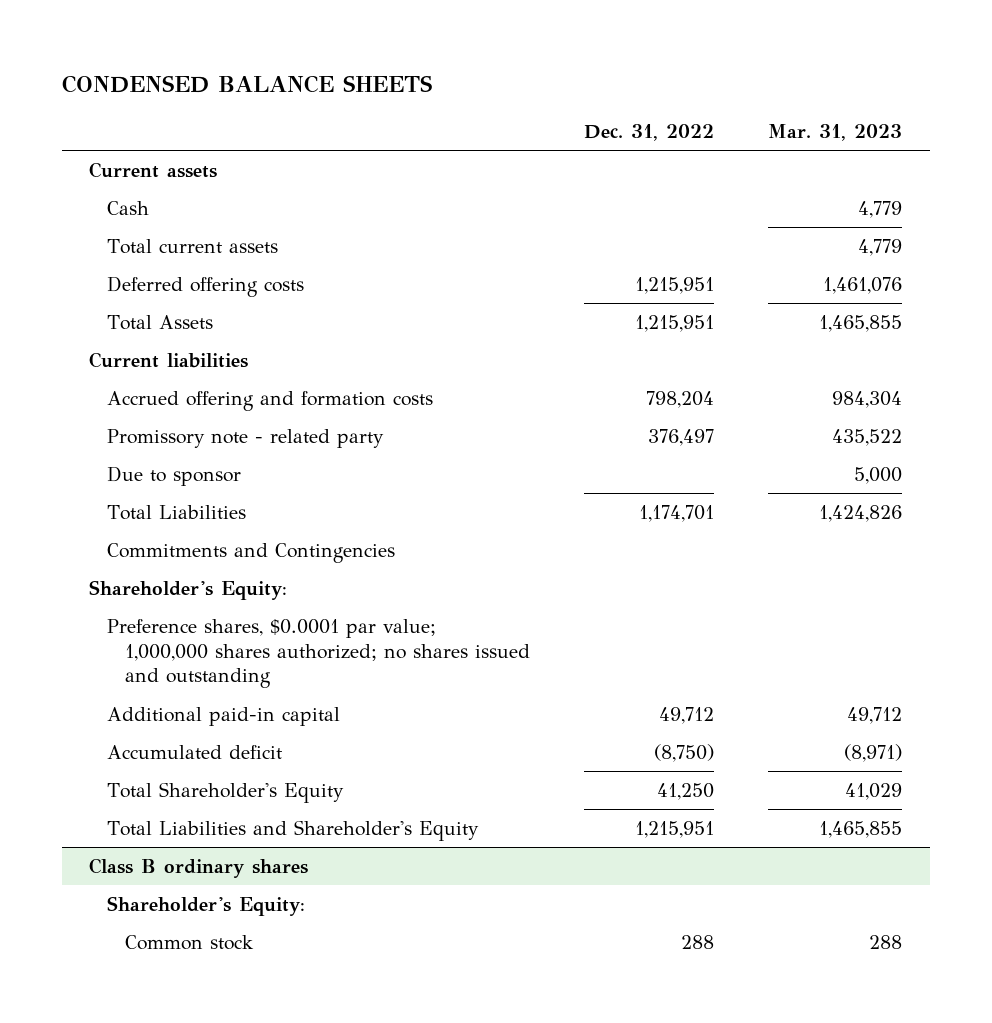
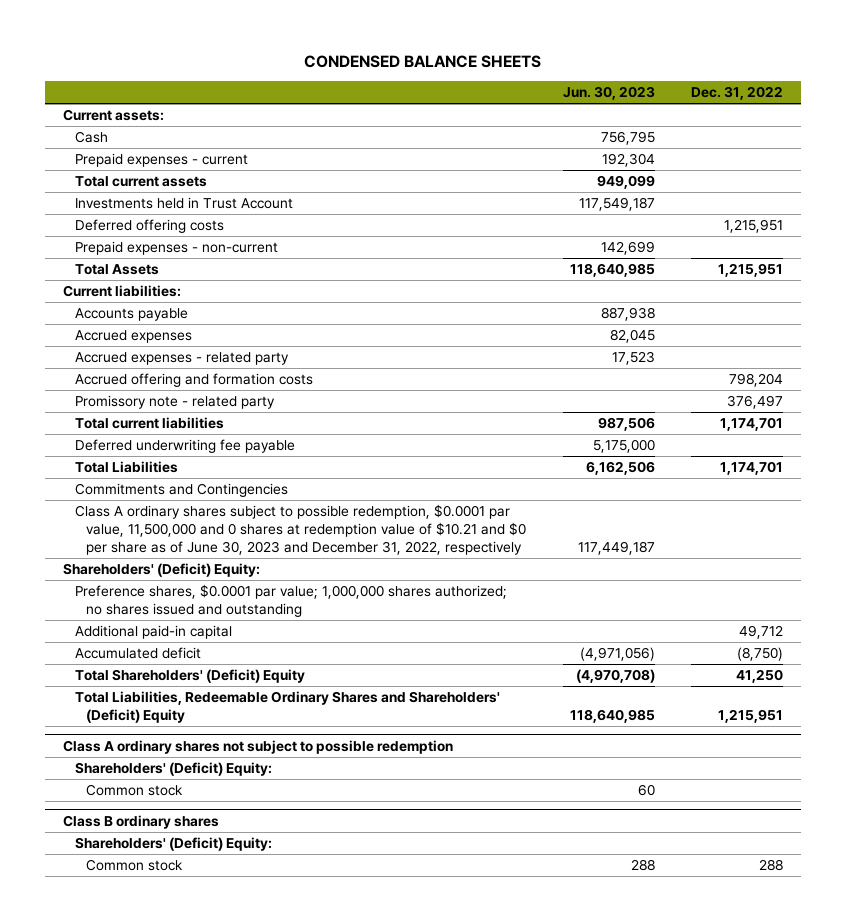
- | Dec. 31, 2022 | Mar. 31, 2023
+ | Jun. 30, 2023 | Dec. 31, 2022
- Current assets
+ Current assets:
+ Prepaid expenses - current | 192,304 |
+ Investments held in Trust Account | 117,549,187 |
+ Prepaid expenses - non-current | 142,699 |
- Current liabilities
+ Current liabilities:
+ Accounts payable | 887,938 |
+ Accrued expenses | 82,045 |
+ Accrued expenses - related party | 17,523 |
- Due to sponsor | | 5,000
+ Total current liabilities | 987,506 | 1,174,701
+ Deferred underwriting fee payable | 5,175,000 |
- Shareholder's Equity:
+ Class A ordinary shares subject to possible redemption, $0.0001 par value, 11,500,000 and 0 shares at redemption value of $10.21 and $0 per share as of June 30, 2023 and December 31, 2022, respectively | 117,449,187 |
+ Shareholders' (Deficit) Equity:
- Total Shareholder's Equity | 41,250 | 41,029
- Total Liabilities and Shareholder's Equity | 1,215,951 | 1,465,855
+ Total Shareholders' (Deficit) Equity | (4,970,708) | 41,250
+ Total Liabilities, Redeemable Ordinary Shares and Shareholders' (Deficit) Equity | 118,640,985 | 1,215,951
+ Class A ordinary shares not subject to possible redemption
+ Shareholders' (Deficit) Equity:
+ Common stock | 60 |
@ Class B ordinary shares
- Shareholder's Equity:
+ Shareholders' (Deficit) Equity:

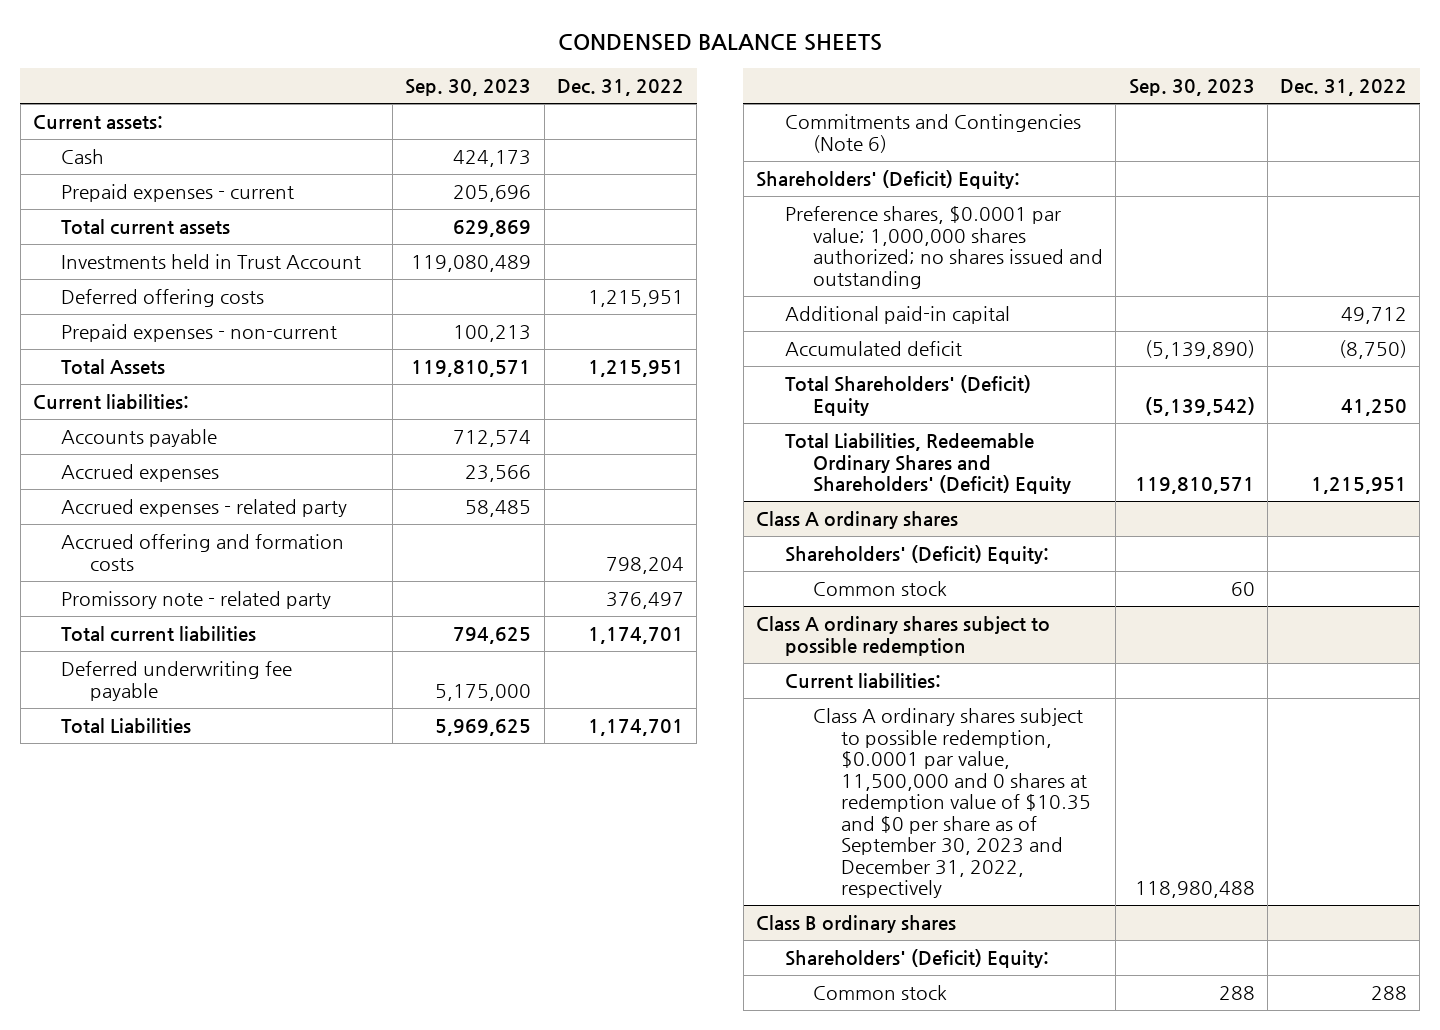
- | Jun. 30, 2023 | Dec. 31, 2022
+ | Sep. 30, 2023 | Dec. 31, 2022
- Commitments and Contingencies
- Class A ordinary shares subject to possible redemption, $0.0001 par value, 11,500,000 and 0 shares at redemption value of $10.21 and $0 per share as of June 30, 2023 and December 31, 2022, respectively | 117,449,187 |
+ Commitments and Contingencies (Note 6)
- Class A ordinary shares not subject to possible redemption
- Shareholders' (Deficit) Equity:
- Common stock | 60 |
+ Class A ordinary shares
+ Shareholders' (Deficit) Equity:
+ Common stock | 60 |
+ Class A ordinary shares subject to possible redemption
+ Current liabilities:
+ Class A ordinary shares subject to possible redemption, $0.0001 par value, 11,500,000 and 0 shares at redemption value of $10.35 and $0 per share as of September 30, 2023 and December 31, 2022, respectively | 118,980,488 |

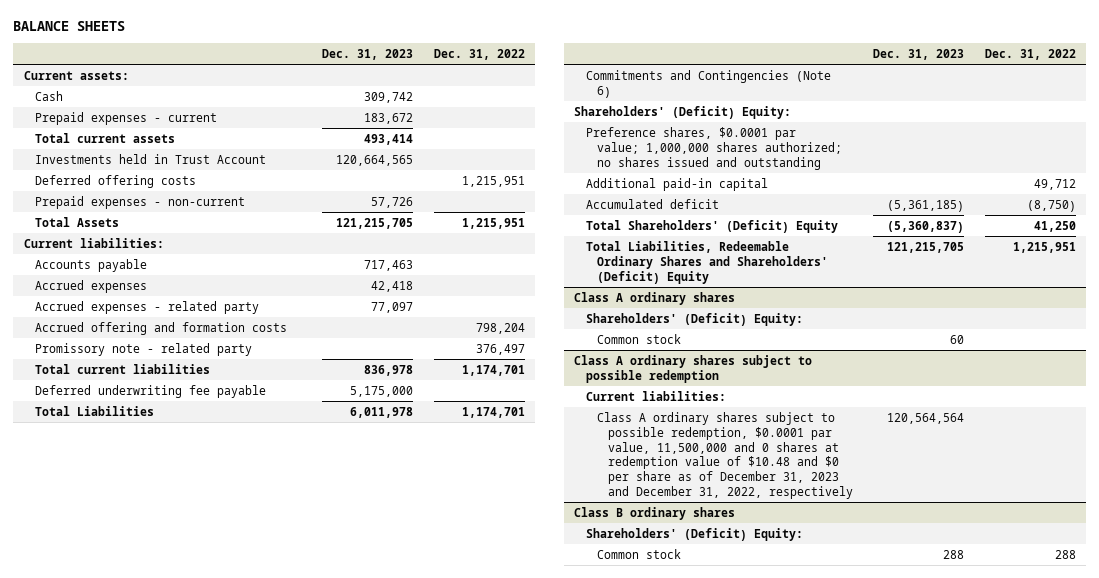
- CONDENSED BALANCE SHEETS
+ BALANCE SHEETS
- | Sep. 30, 2023 | Dec. 31, 2022
+ | Dec. 31, 2023 | Dec. 31, 2022
@ Class A ordinary shares subject to possible redemption
- Class A ordinary shares subject to possible redemption, $0.0001 par value, 11,500,000 and 0 shares at redemption value of $10.35 and $0 per share as of September 30, 2023 and December 31, 2022, respectively | 118,980,488 |
+ Class A ordinary shares subject to possible redemption, $0.0001 par value, 11,500,000 and 0 shares at redemption value of $10.48 and $0 per share as of December 31, 2023 and December 31, 2022, respectively | 120,564,564 |

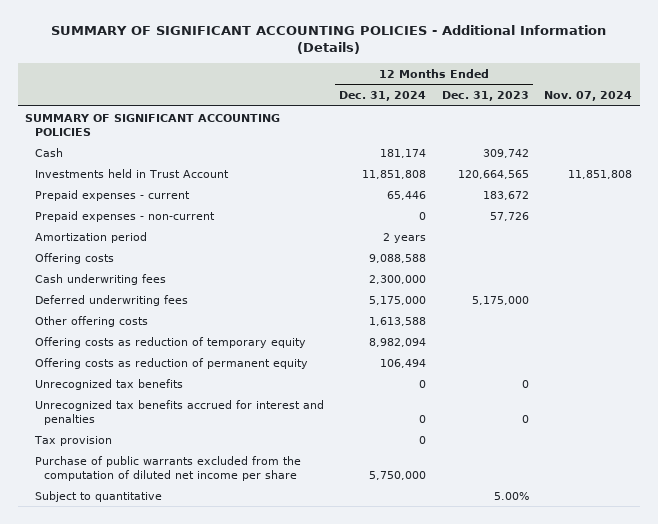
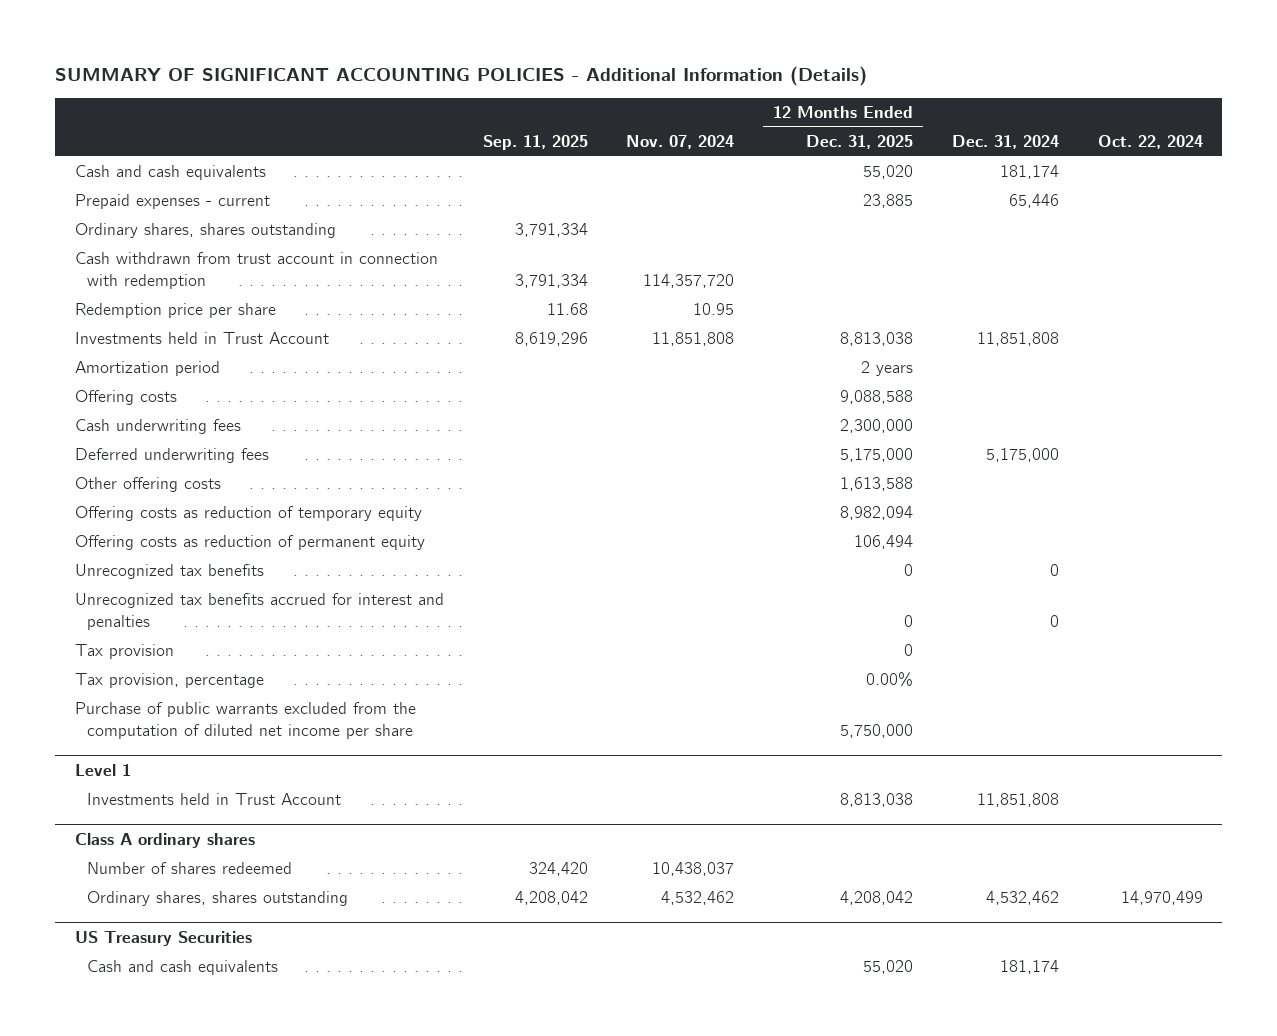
- | 12 Months Ended Dec. 31, 2024 | 12 Months Ended Dec. 31, 2023 | Nov. 07, 2024
+ | Sep. 11, 2025 | Nov. 07, 2024 | 12 Months Ended Dec. 31, 2025 | Dec. 31, 2024 | Oct. 22, 2024
- SUMMARY OF SIGNIFICANT ACCOUNTING POLICIES
- Cash | 181,174 | 309,742 |
+ Cash and cash equivalents | | | 55,020 | 181,174 |
- Prepaid expenses - non-current | 0 | 57,726 |
+ Ordinary shares, shares outstanding | 3,791,334 | | | |
+ Cash withdrawn from trust account in connection with redemption | 3,791,334 | 114,357,720 | | |
+ Redemption price per share | 11.68 | 10.95 | | |
moved down: Investments held in Trust Account | 8,619,296 | 11,851,808 | 8,813,038 | 11,851,808 |
+ Tax provision, percentage | | | 0.00% | |
- Subject to quantitative | | 5.00% |
+ Level 1
+ Investments held in Trust Account | | | 8,813,038 | 11,851,808 |
+ Class A ordinary shares
+ Number of shares redeemed | 324,420 | 10,438,037 | | |
+ Ordinary shares, shares outstanding | 4,208,042 | 4,532,462 | 4,208,042 | 4,532,462 | 14,970,499
+ US Treasury Securities
+ Cash and cash equivalents | | | 55,020 | 181,174 |

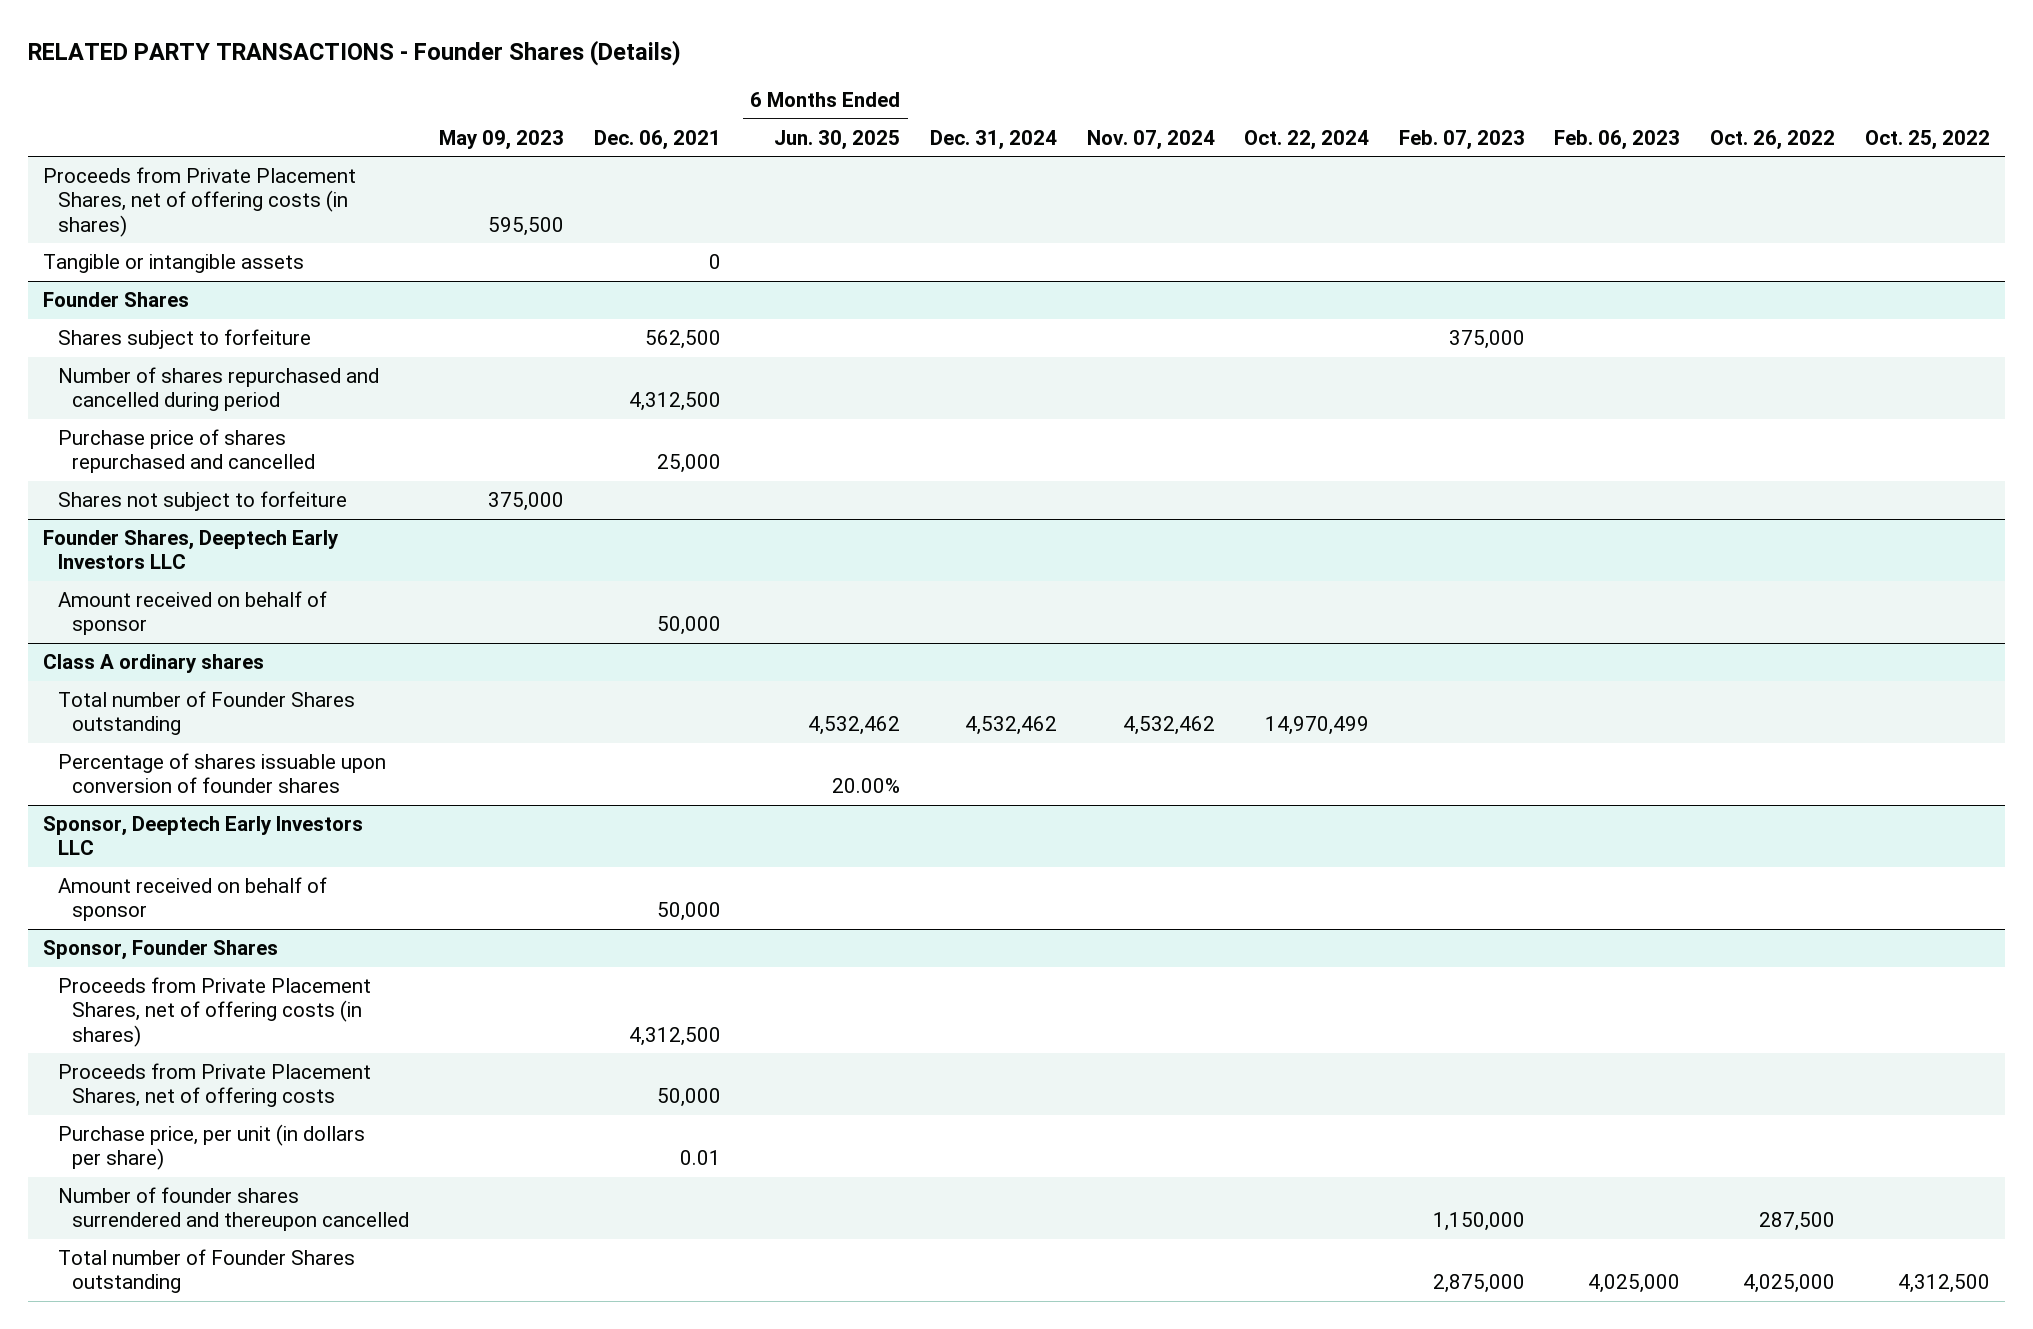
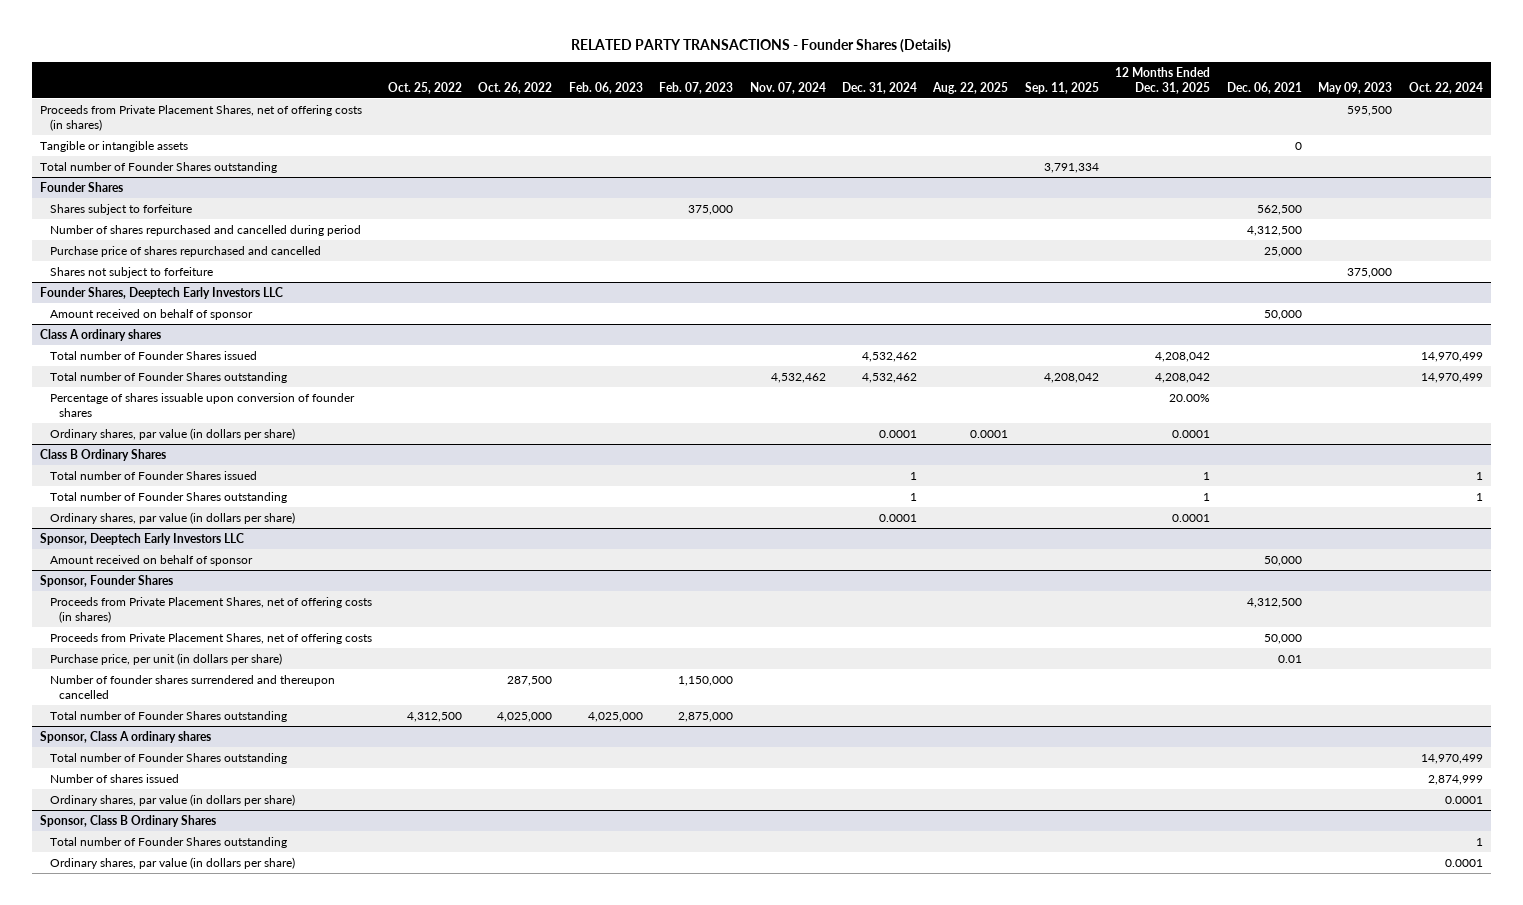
- | May 09, 2023 | Dec. 06, 2021 | 6 Months Ended Jun. 30, 2025 | Dec. 31, 2024 | Nov. 07, 2024 | Oct. 22, 2024 | Feb. 07, 2023 | Feb. 06, 2023 | Oct. 26, 2022 | Oct. 25, 2022
+ | Oct. 25, 2022 | Oct. 26, 2022 | Feb. 06, 2023 | Feb. 07, 2023 | Nov. 07, 2024 | Dec. 31, 2024 | Aug. 22, 2025 | Sep. 11, 2025 | 12 Months Ended Dec. 31, 2025 | Dec. 06, 2021 | May 09, 2023 | Oct. 22, 2024
+ Total number of Founder Shares outstanding | | | | | | | | 3,791,334 | | | |
@ Class A ordinary shares
+ Total number of Founder Shares issued | | | | | | 4,532,462 | | | 4,208,042 | | | 14,970,499
+ Ordinary shares, par value (in dollars per share) | | | | | | 0.0001 | 0.0001 | | 0.0001 | | |
+ Class B Ordinary Shares
+ Total number of Founder Shares issued | | | | | | 1 | | | 1 | | | 1
+ Total number of Founder Shares outstanding | | | | | | 1 | | | 1 | | | 1
+ Ordinary shares, par value (in dollars per share) | | | | | | 0.0001 | | | 0.0001 | | |
+ Sponsor, Class A ordinary shares
+ Total number of Founder Shares outstanding | | | | | | | | | | | | 14,970,499
+ Number of shares issued | | | | | | | | | | | | 2,874,999
+ Ordinary shares, par value (in dollars per share) | | | | | | | | | | | | 0.0001
+ Sponsor, Class B Ordinary Shares
+ Total number of Founder Shares outstanding | | | | | | | | | | | | 1
+ Ordinary shares, par value (in dollars per share) | | | | | | | | | | | | 0.0001

